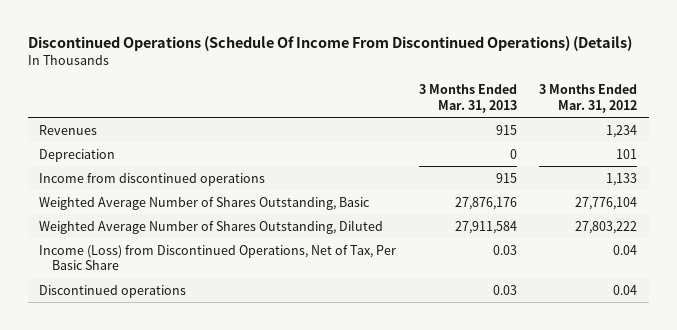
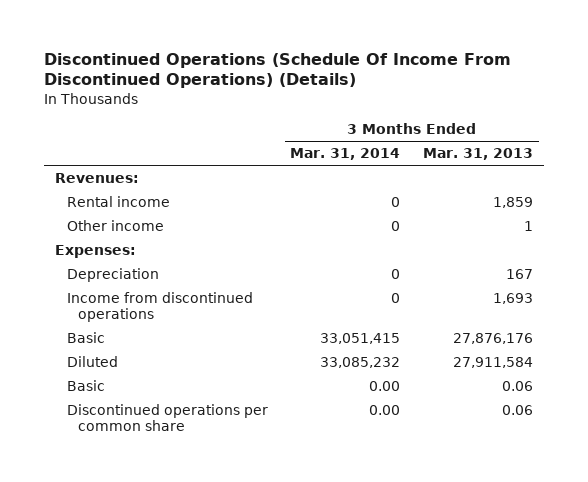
- | 3 Months Ended Mar. 31, 2013 | 3 Months Ended Mar. 31, 2012
+ | 3 Months Ended Mar. 31, 2014 | 3 Months Ended Mar. 31, 2013
- Revenues | 915 | 1,234
- Depreciation | 0 | 101
- Income from discontinued operations | 915 | 1,133
- Weighted Average Number of Shares Outstanding, Basic | 27,876,176 | 27,776,104
- Weighted Average Number of Shares Outstanding, Diluted | 27,911,584 | 27,803,222
- Income (Loss) from Discontinued Operations, Net of Tax, Per Basic Share | 0.03 | 0.04
- Discontinued operations | 0.03 | 0.04
+ Revenues:
+ Rental income | 0 | 1,859
+ Other income | 0 | 1
+ Expenses:
+ Depreciation | 0 | 167
+ Income from discontinued operations | 0 | 1,693
+ Basic | 33,051,415 | 27,876,176
+ Diluted | 33,085,232 | 27,911,584
+ Basic | 0.00 | 0.06
+ Discontinued operations per common share | 0.00 | 0.06

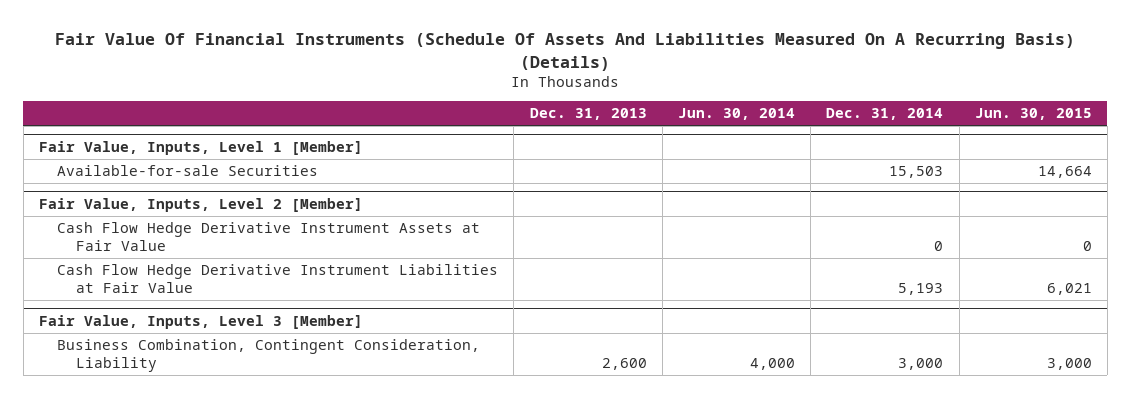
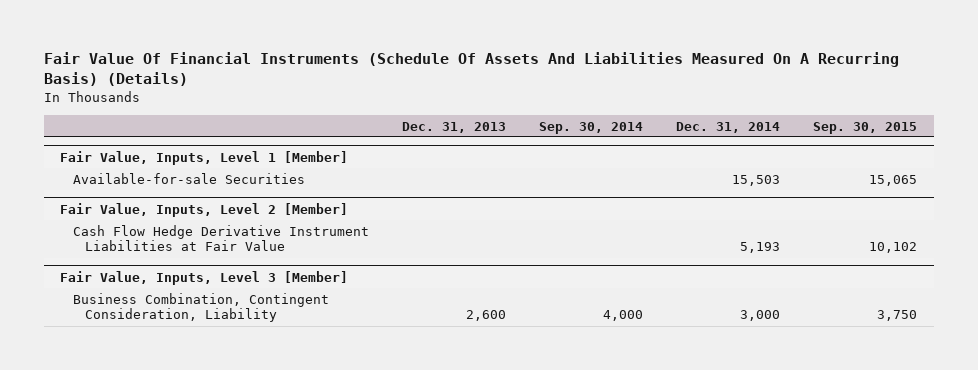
- | Dec. 31, 2013 | Jun. 30, 2014 | Dec. 31, 2014 | Jun. 30, 2015
+ | Dec. 31, 2013 | Sep. 30, 2014 | Dec. 31, 2014 | Sep. 30, 2015
@ Fair Value, Inputs, Level 2 [Member]
- Cash Flow Hedge Derivative Instrument Assets at Fair Value | | | 0 | 0

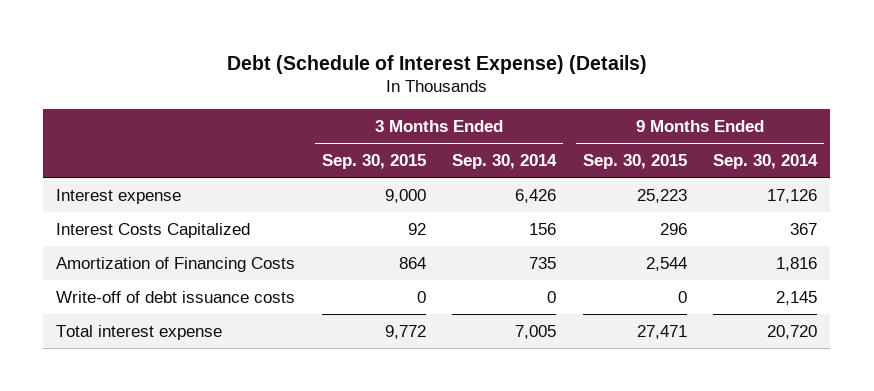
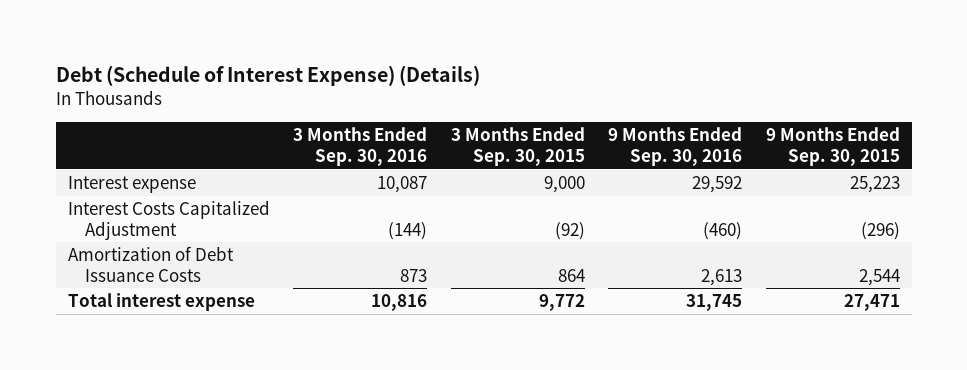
- | 3 Months Ended Sep. 30, 2015 | 3 Months Ended Sep. 30, 2014 | 9 Months Ended Sep. 30, 2015 | 9 Months Ended Sep. 30, 2014
+ | 3 Months Ended Sep. 30, 2016 | 3 Months Ended Sep. 30, 2015 | 9 Months Ended Sep. 30, 2016 | 9 Months Ended Sep. 30, 2015
- Interest Costs Capitalized | 92 | 156 | 296 | 367
- Amortization of Financing Costs | 864 | 735 | 2,544 | 1,816
- Write-off of debt issuance costs | 0 | 0 | 0 | 2,145
+ Interest Costs Capitalized Adjustment | (144) | (92) | (460) | (296)
+ Amortization of Debt Issuance Costs | 873 | 864 | 2,613 | 2,544

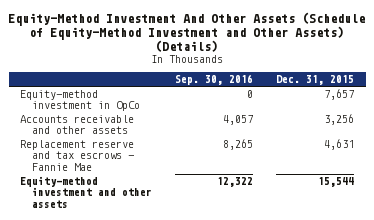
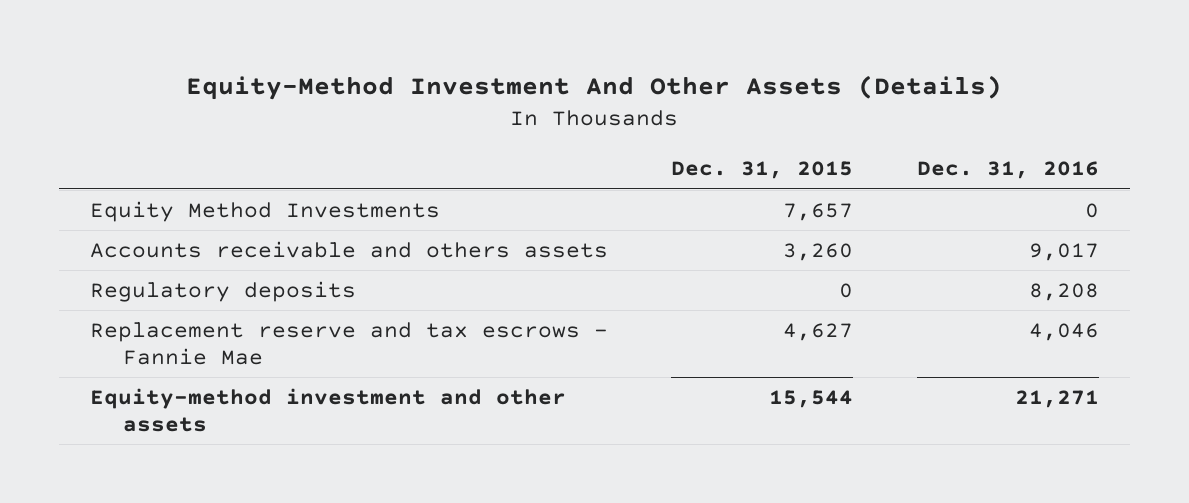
- Equity-Method Investment And Other Assets (Schedule of Equity-Method Investment and Other Assets) (Details)
+ Equity-Method Investment And Other Assets (Details)
- | Sep. 30, 2016 | Dec. 31, 2015
+ | Dec. 31, 2015 | Dec. 31, 2016
- Equity-method investment in OpCo | 0 | 7,657
- Accounts receivable and other assets | 4,057 | 3,256
- Replacement reserve and tax escrows - Fannie Mae | 8,265 | 4,631
+ Equity Method Investments | 7,657 | 0
+ Accounts receivable and others assets | 3,260 | 9,017
+ Regulatory deposits | 0 | 8,208
+ Replacement reserve and tax escrows - Fannie Mae | 4,627 | 4,046

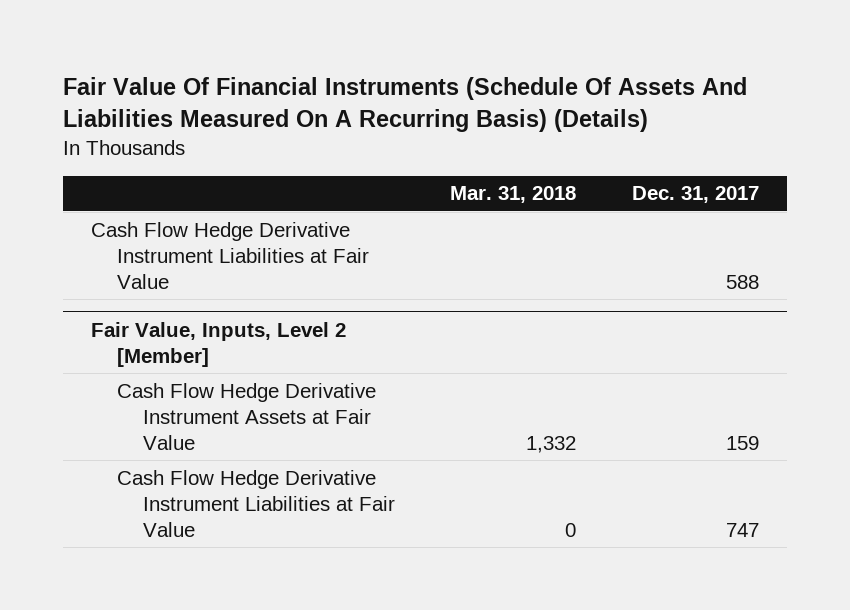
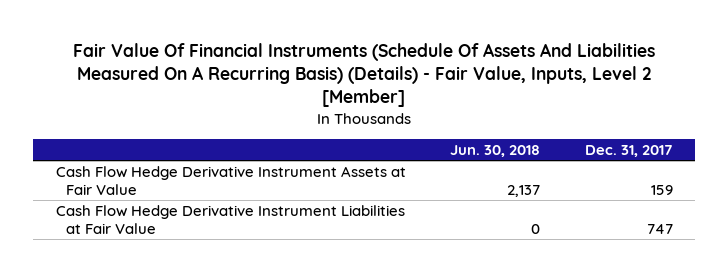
- Fair Value Of Financial Instruments (Schedule Of Assets And Liabilities Measured On A Recurring Basis) (Details)
+ Fair Value Of Financial Instruments (Schedule Of Assets And Liabilities Measured On A Recurring Basis) (Details) - Fair Value, Inputs, Level 2 [Member]
- | Mar. 31, 2018 | Dec. 31, 2017
+ | Jun. 30, 2018 | Dec. 31, 2017
- Cash Flow Hedge Derivative Instrument Liabilities at Fair Value | | 588
- Fair Value, Inputs, Level 2 [Member]

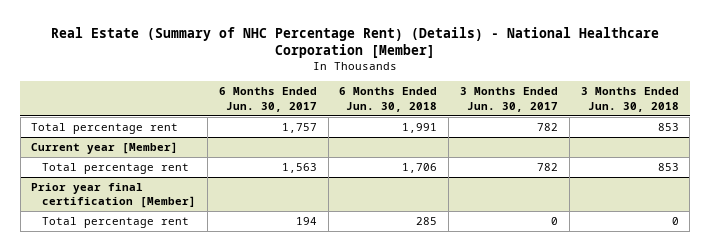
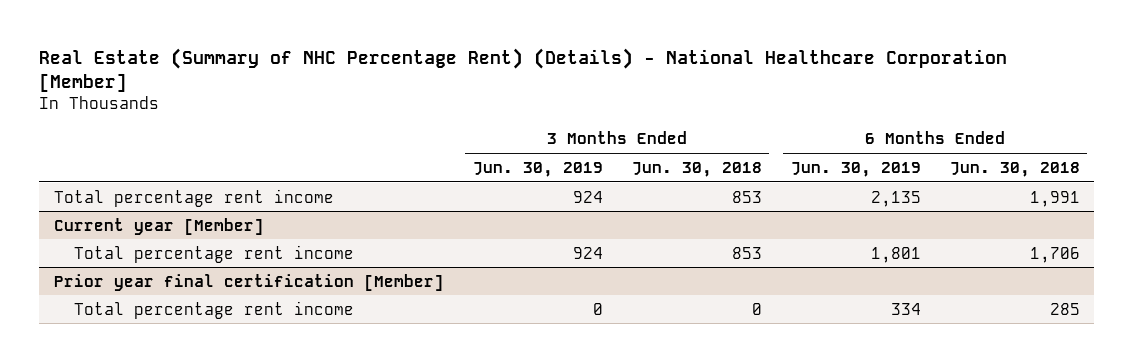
- | 6 Months Ended Jun. 30, 2017 | 6 Months Ended Jun. 30, 2018 | 3 Months Ended Jun. 30, 2017 | 3 Months Ended Jun. 30, 2018
+ | 3 Months Ended Jun. 30, 2019 | 3 Months Ended Jun. 30, 2018 | 6 Months Ended Jun. 30, 2019 | 6 Months Ended Jun. 30, 2018
- Total percentage rent | 1,757 | 1,991 | 782 | 853
+ Total percentage rent income | 924 | 853 | 2,135 | 1,991
@ Current year [Member]
- Total percentage rent | 1,563 | 1,706 | 782 | 853
+ Total percentage rent income | 924 | 853 | 1,801 | 1,706
@ Prior year final certification [Member]
- Total percentage rent | 194 | 285 | 0 | 0
+ Total percentage rent income | 0 | 0 | 334 | 285

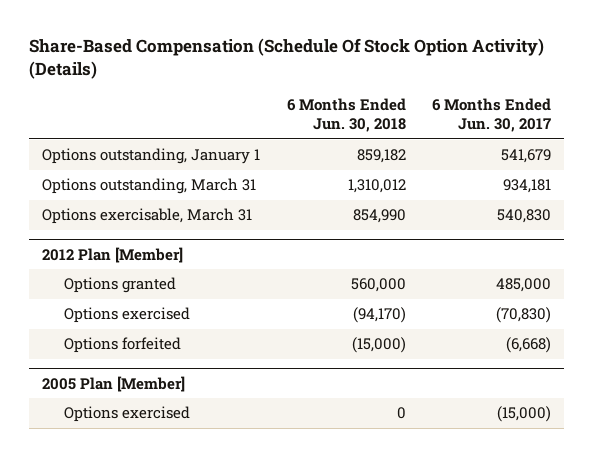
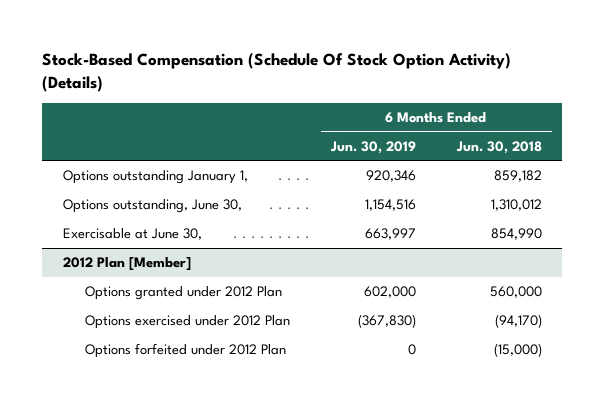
- Share-Based Compensation (Schedule Of Stock Option Activity) (Details)
+ Stock-Based Compensation (Schedule Of Stock Option Activity) (Details)
- | 6 Months Ended Jun. 30, 2018 | 6 Months Ended Jun. 30, 2017
+ | 6 Months Ended Jun. 30, 2019 | 6 Months Ended Jun. 30, 2018
- Options outstanding, January 1 | 859,182 | 541,679
- Options outstanding, March 31 | 1,310,012 | 934,181
- Options exercisable, March 31 | 854,990 | 540,830
+ Options outstanding January 1, | 920,346 | 859,182
+ Options outstanding, June 30, | 1,154,516 | 1,310,012
+ Exercisable at June 30, | 663,997 | 854,990
@ 2012 Plan [Member]
- Options granted | 560,000 | 485,000
- Options exercised | (94,170) | (70,830)
- Options forfeited | (15,000) | (6,668)
- 2005 Plan [Member]
- Options exercised | 0 | (15,000)
@ 2012 Plan [Member]
+ Options granted under 2012 Plan | 602,000 | 560,000
+ Options exercised under 2012 Plan | (367,830) | (94,170)
+ Options forfeited under 2012 Plan | 0 | (15,000)

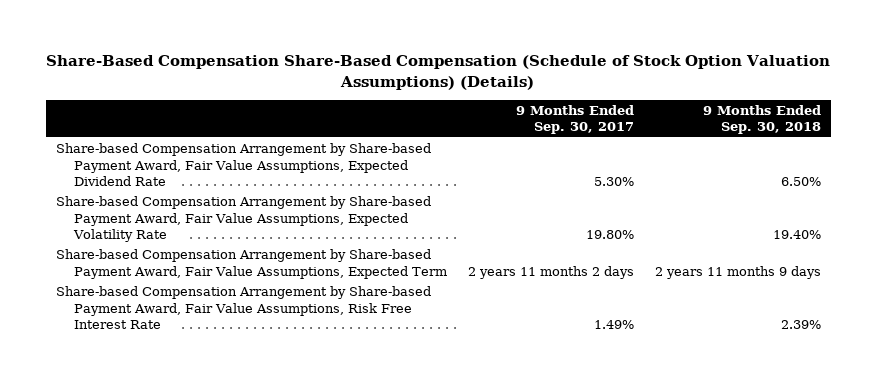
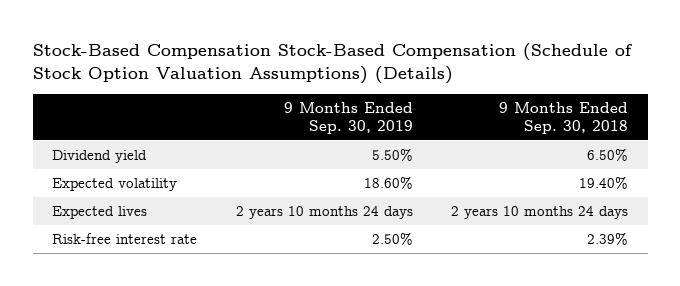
- Share-Based Compensation Share-Based Compensation (Schedule of Stock Option Valuation Assumptions) (Details)
+ Stock-Based Compensation Stock-Based Compensation (Schedule of Stock Option Valuation Assumptions) (Details)
- | 9 Months Ended Sep. 30, 2017 | 9 Months Ended Sep. 30, 2018
+ | 9 Months Ended Sep. 30, 2019 | 9 Months Ended Sep. 30, 2018
- Share-based Compensation Arrangement by Share-based Payment Award, Fair Value Assumptions, Expected Dividend Rate | 5.30% | 6.50%
- Share-based Compensation Arrangement by Share-based Payment Award, Fair Value Assumptions, Expected Volatility Rate | 19.80% | 19.40%
- Share-based Compensation Arrangement by Share-based Payment Award, Fair Value Assumptions, Expected Term | 2 years 11 months 2 days | 2 years 11 months 9 days
- Share-based Compensation Arrangement by Share-based Payment Award, Fair Value Assumptions, Risk Free Interest Rate | 1.49% | 2.39%
+ Dividend yield | 5.50% | 6.50%
+ Expected volatility | 18.60% | 19.40%
+ Expected lives | 2 years 10 months 24 days | 2 years 10 months 24 days
+ Risk-free interest rate | 2.50% | 2.39%

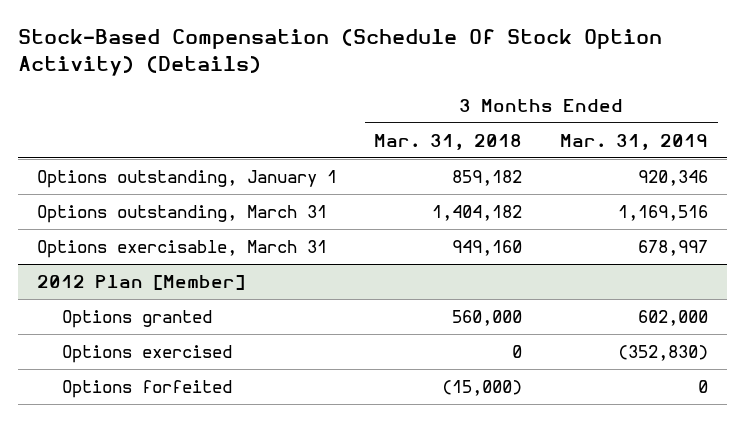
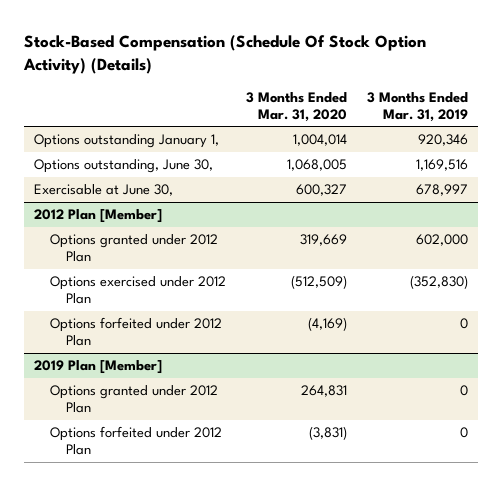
- | 3 Months Ended Mar. 31, 2018 | 3 Months Ended Mar. 31, 2019
+ | 3 Months Ended Mar. 31, 2020 | 3 Months Ended Mar. 31, 2019
- Options outstanding, January 1 | 859,182 | 920,346
- Options outstanding, March 31 | 1,404,182 | 1,169,516
- Options exercisable, March 31 | 949,160 | 678,997
+ Options outstanding January 1, | 1,004,014 | 920,346
+ Options outstanding, June 30, | 1,068,005 | 1,169,516
+ Exercisable at June 30, | 600,327 | 678,997
@ 2012 Plan [Member]
- Options granted | 560,000 | 602,000
- Options exercised | 0 | (352,830)
- Options forfeited | (15,000) | 0
+ Options granted under 2012 Plan | 319,669 | 602,000
+ Options exercised under 2012 Plan | (512,509) | (352,830)
+ Options forfeited under 2012 Plan | (4,169) | 0
+ 2019 Plan [Member]
+ Options granted under 2012 Plan | 264,831 | 0
+ Options forfeited under 2012 Plan | (3,831) | 0

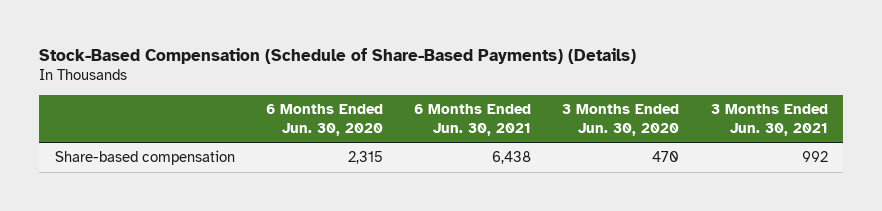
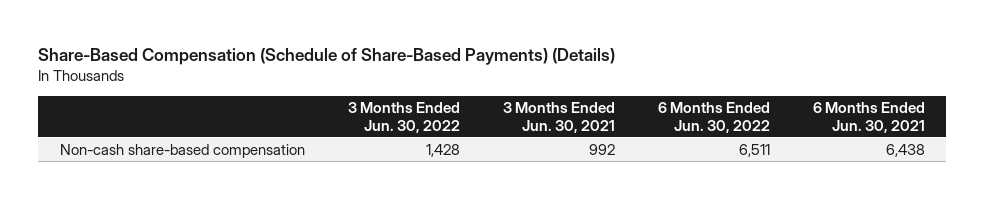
- Stock-Based Compensation (Schedule of Share-Based Payments) (Details)
+ Share-Based Compensation (Schedule of Share-Based Payments) (Details)
- | 6 Months Ended Jun. 30, 2020 | 6 Months Ended Jun. 30, 2021 | 3 Months Ended Jun. 30, 2020 | 3 Months Ended Jun. 30, 2021
+ | 3 Months Ended Jun. 30, 2022 | 3 Months Ended Jun. 30, 2021 | 6 Months Ended Jun. 30, 2022 | 6 Months Ended Jun. 30, 2021
- Share-based compensation | 2,315 | 6,438 | 470 | 992
+ Non-cash share-based compensation | 1,428 | 992 | 6,511 | 6,438

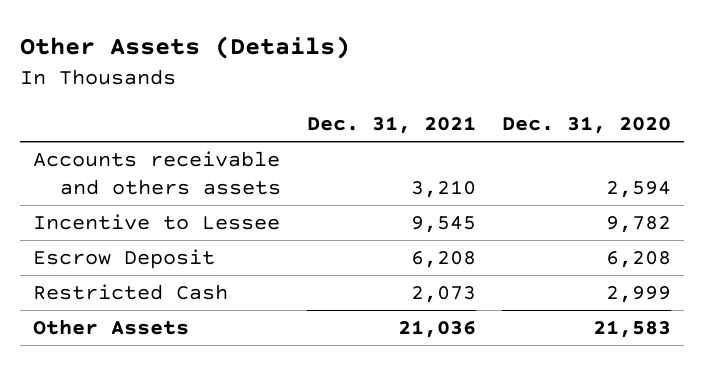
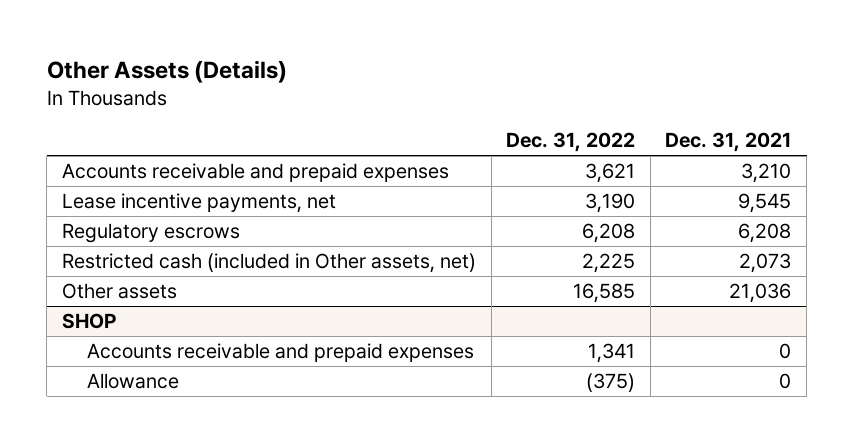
- | Dec. 31, 2021 | Dec. 31, 2020
+ | Dec. 31, 2022 | Dec. 31, 2021
- Accounts receivable and others assets | 3,210 | 2,594
- Incentive to Lessee | 9,545 | 9,782
- Escrow Deposit | 6,208 | 6,208
- Restricted Cash | 2,073 | 2,999
- Other Assets | 21,036 | 21,583
+ Accounts receivable and prepaid expenses | 3,621 | 3,210
+ Lease incentive payments, net | 3,190 | 9,545
+ Regulatory escrows | 6,208 | 6,208
+ Restricted cash (included in Other assets, net) | 2,225 | 2,073
+ Other assets | 16,585 | 21,036
+ SHOP
+ Accounts receivable and prepaid expenses | 1,341 | 0
+ Allowance | (375) | 0

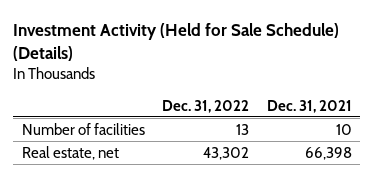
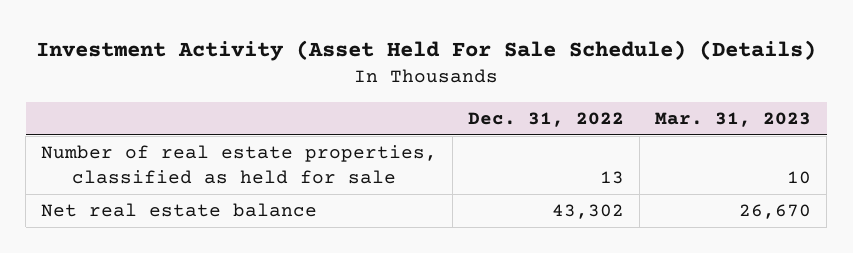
- Investment Activity (Held for Sale Schedule) (Details)
+ Investment Activity (Asset Held For Sale Schedule) (Details)
- | Dec. 31, 2022 | Dec. 31, 2021
+ | Dec. 31, 2022 | Mar. 31, 2023
- Number of facilities | 13 | 10
- Real estate, net | 43,302 | 66,398
+ Number of real estate properties, classified as held for sale | 13 | 10
+ Net real estate balance | 43,302 | 26,670

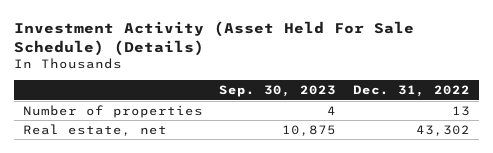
- | Dec. 31, 2022 | Mar. 31, 2023
+ | Sep. 30, 2023 | Dec. 31, 2022
- Number of real estate properties, classified as held for sale | 13 | 10
- Net real estate balance | 43,302 | 26,670
+ Number of properties | 4 | 13
+ Real estate, net | 10,875 | 43,302

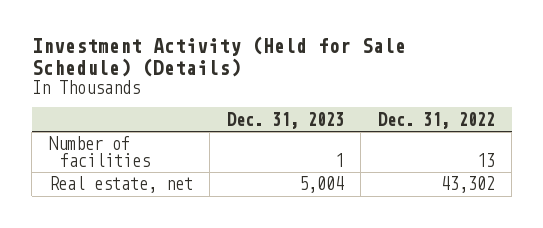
- Investment Activity (Asset Held For Sale Schedule) (Details)
+ Investment Activity (Held for Sale Schedule) (Details)
- | Sep. 30, 2023 | Dec. 31, 2022
+ | Dec. 31, 2023 | Dec. 31, 2022
- Number of properties | 4 | 13
+ Number of facilities | 1 | 13

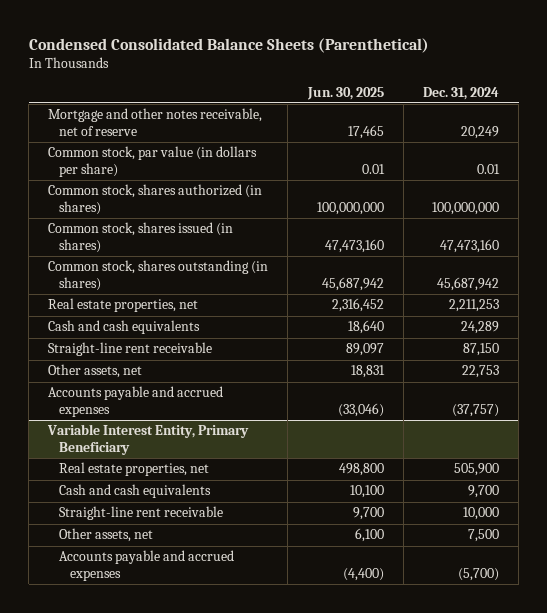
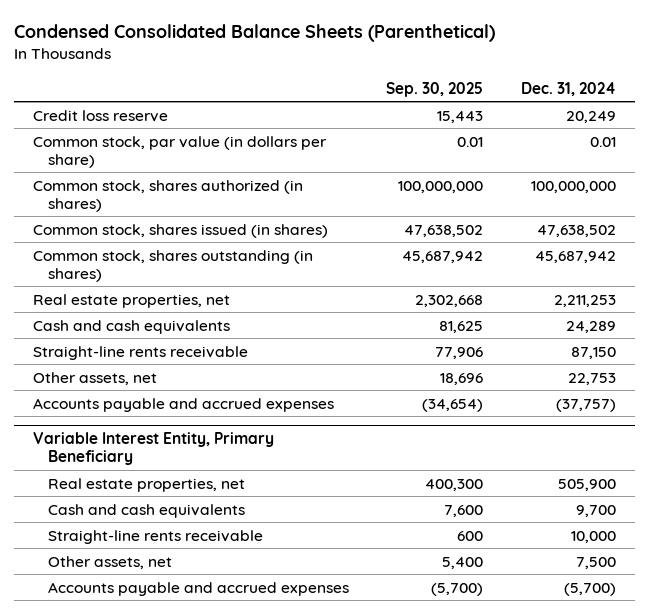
- | Jun. 30, 2025 | Dec. 31, 2024
+ | Sep. 30, 2025 | Dec. 31, 2024
- Mortgage and other notes receivable, net of reserve | 17,465 | 20,249
+ Credit loss reserve | 15,443 | 20,249
- Common stock, shares issued (in shares) | 47,473,160 | 47,473,160
+ Common stock, shares issued (in shares) | 47,638,502 | 47,638,502
- Straight-line rent receivable | 89,097 | 87,150
+ Straight-line rents receivable | 77,906 | 87,150
@ Variable Interest Entity, Primary Beneficiary
- Straight-line rent receivable | 9,700 | 10,000
+ Straight-line rents receivable | 600 | 10,000

